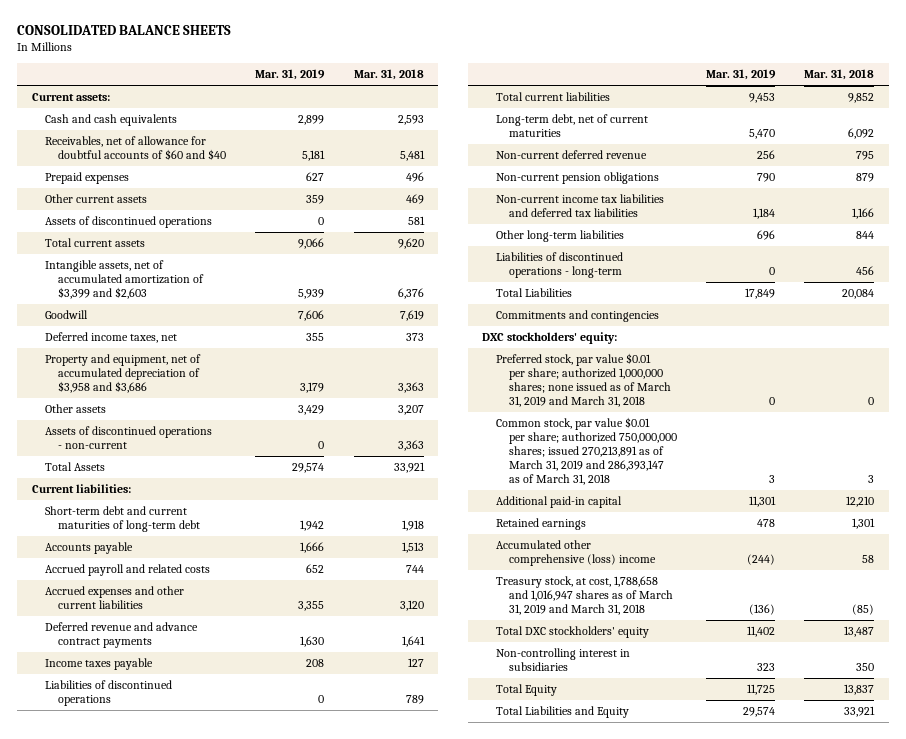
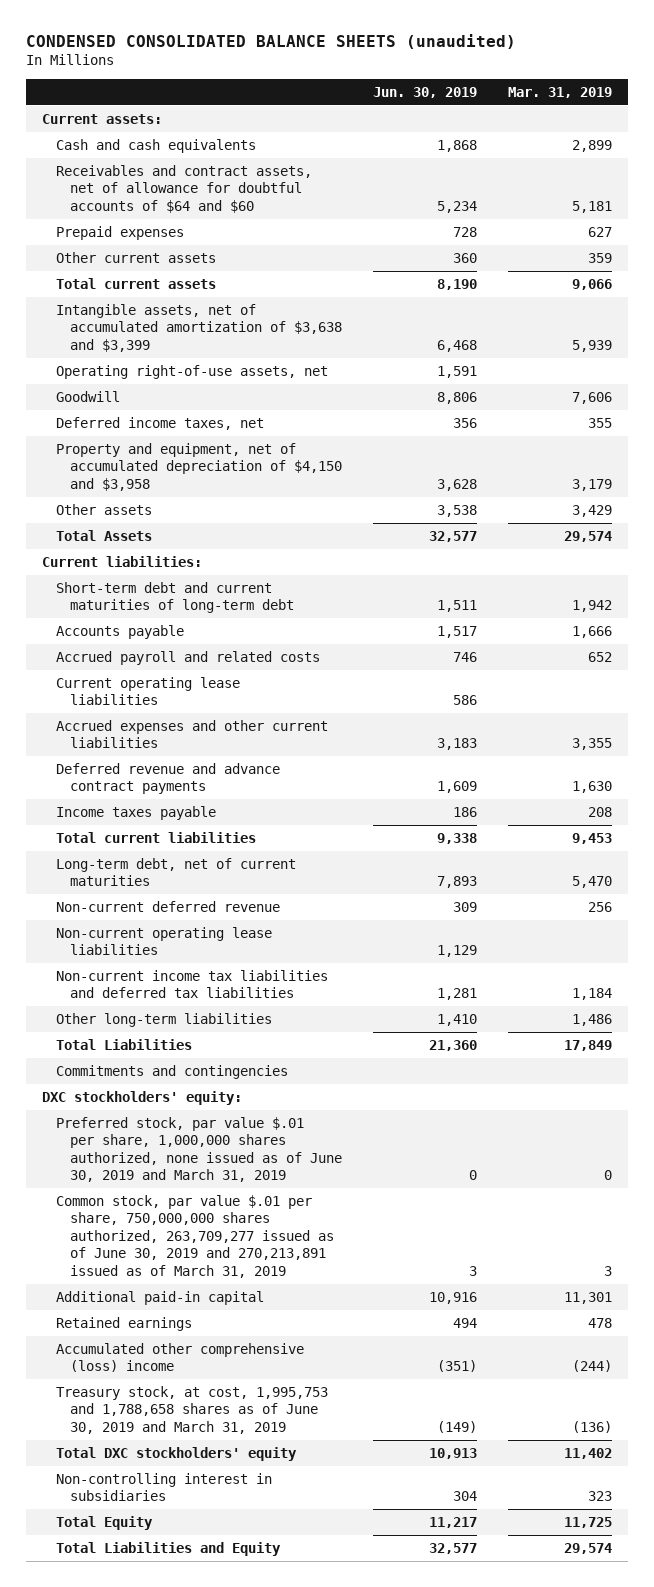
- CONSOLIDATED BALANCE SHEETS
+ CONDENSED CONSOLIDATED BALANCE SHEETS (unaudited)
- | Mar. 31, 2019 | Mar. 31, 2018
+ | Jun. 30, 2019 | Mar. 31, 2019
- Receivables, net of allowance for doubtful accounts of $60 and $40 | 5,181 | 5,481
+ Receivables and contract assets, net of allowance for doubtful accounts of $64 and $60 | 5,234 | 5,181
- Assets of discontinued operations | 0 | 581
- Intangible assets, net of accumulated amortization of $3,399 and $2,603 | 5,939 | 6,376
+ Intangible assets, net of accumulated amortization of $3,638 and $3,399 | 6,468 | 5,939
+ Operating right-of-use assets, net | 1,591 |
- Property and equipment, net of accumulated depreciation of $3,958 and $3,686 | 3,179 | 3,363
+ Property and equipment, net of accumulated depreciation of $4,150 and $3,958 | 3,628 | 3,179
- Assets of discontinued operations - non-current | 0 | 3,363
+ Current operating lease liabilities | 586 |
- Liabilities of discontinued operations | 0 | 789
- Non-current pension obligations | 790 | 879
+ Non-current operating lease liabilities | 1,129 |
- Other long-term liabilities | 696 | 844
- Liabilities of discontinued operations - long-term | 0 | 456
+ Other long-term liabilities | 1,410 | 1,486
- Preferred stock, par value $0.01 per share; authorized 1,000,000 shares; none issued as of March 31, 2019 and March 31, 2018 | 0 | 0
- Common stock, par value $0.01 per share; authorized 750,000,000 shares; issued 270,213,891 as of March 31, 2019 and 286,393,147 as of March 31, 2018 | 3 | 3
+ Preferred stock, par value $.01 per share, 1,000,000 shares authorized, none issued as of June 30, 2019 and March 31, 2019 | 0 | 0
+ Common stock, par value $.01 per share, 750,000,000 shares authorized, 263,709,277 issued as of June 30, 2019 and 270,213,891 issued as of March 31, 2019 | 3 | 3
- Treasury stock, at cost, 1,788,658 and 1,016,947 shares as of March 31, 2019 and March 31, 2018 | (136) | (85)
+ Treasury stock, at cost, 1,995,753 and 1,788,658 shares as of June 30, 2019 and March 31, 2019 | (149) | (136)

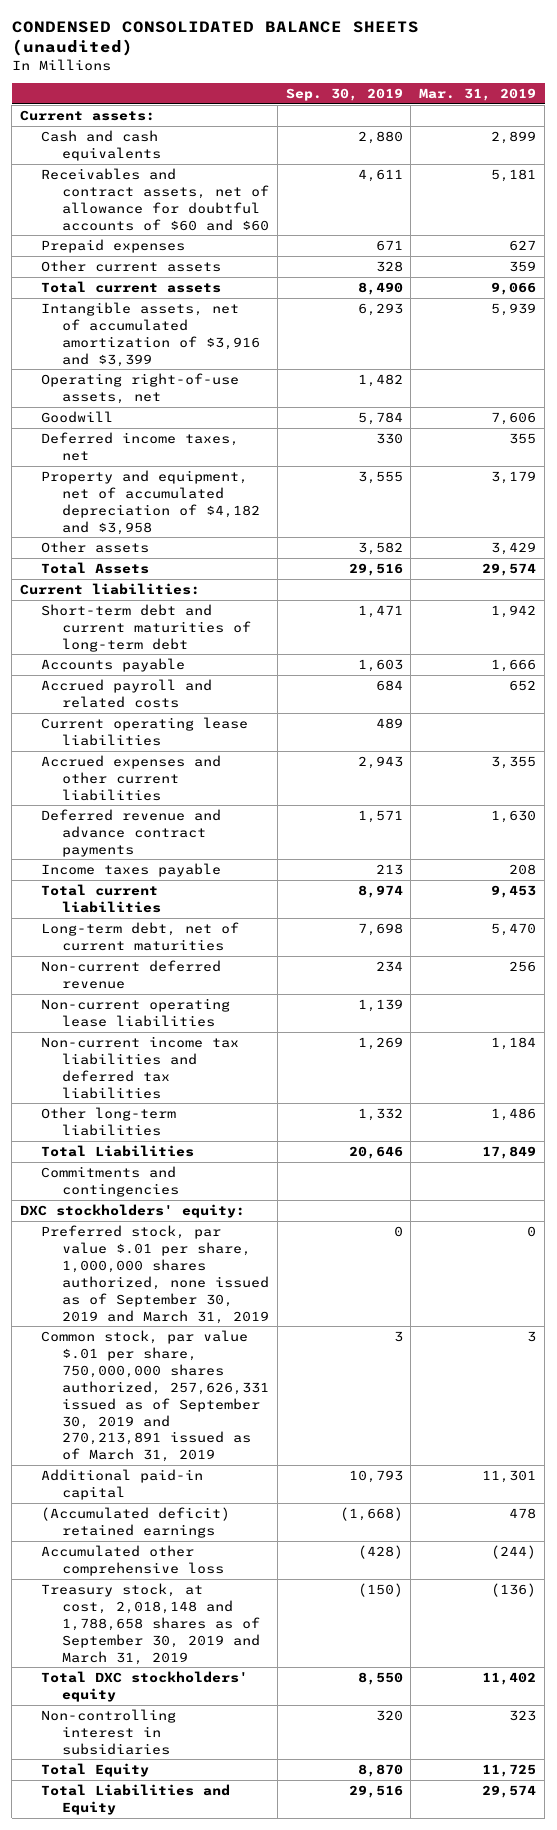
- | Jun. 30, 2019 | Mar. 31, 2019
+ | Sep. 30, 2019 | Mar. 31, 2019
- Receivables and contract assets, net of allowance for doubtful accounts of $64 and $60 | 5,234 | 5,181
+ Receivables and contract assets, net of allowance for doubtful accounts of $60 and $60 | 4,611 | 5,181
- Intangible assets, net of accumulated amortization of $3,638 and $3,399 | 6,468 | 5,939
+ Intangible assets, net of accumulated amortization of $3,916 and $3,399 | 6,293 | 5,939
- Property and equipment, net of accumulated depreciation of $4,150 and $3,958 | 3,628 | 3,179
+ Property and equipment, net of accumulated depreciation of $4,182 and $3,958 | 3,555 | 3,179
- Preferred stock, par value $.01 per share, 1,000,000 shares authorized, none issued as of June 30, 2019 and March 31, 2019 | 0 | 0
- Common stock, par value $.01 per share, 750,000,000 shares authorized, 263,709,277 issued as of June 30, 2019 and 270,213,891 issued as of March 31, 2019 | 3 | 3
+ Preferred stock, par value $.01 per share, 1,000,000 shares authorized, none issued as of September 30, 2019 and March 31, 2019 | 0 | 0
+ Common stock, par value $.01 per share, 750,000,000 shares authorized, 257,626,331 issued as of September 30, 2019 and 270,213,891 issued as of March 31, 2019 | 3 | 3
- Retained earnings | 494 | 478
- Accumulated other comprehensive (loss) income | (351) | (244)
- Treasury stock, at cost, 1,995,753 and 1,788,658 shares as of June 30, 2019 and March 31, 2019 | (149) | (136)
+ (Accumulated deficit) retained earnings | (1,668) | 478
+ Accumulated other comprehensive loss | (428) | (244)
+ Treasury stock, at cost, 2,018,148 and 1,788,658 shares as of September 30, 2019 and March 31, 2019 | (150) | (136)

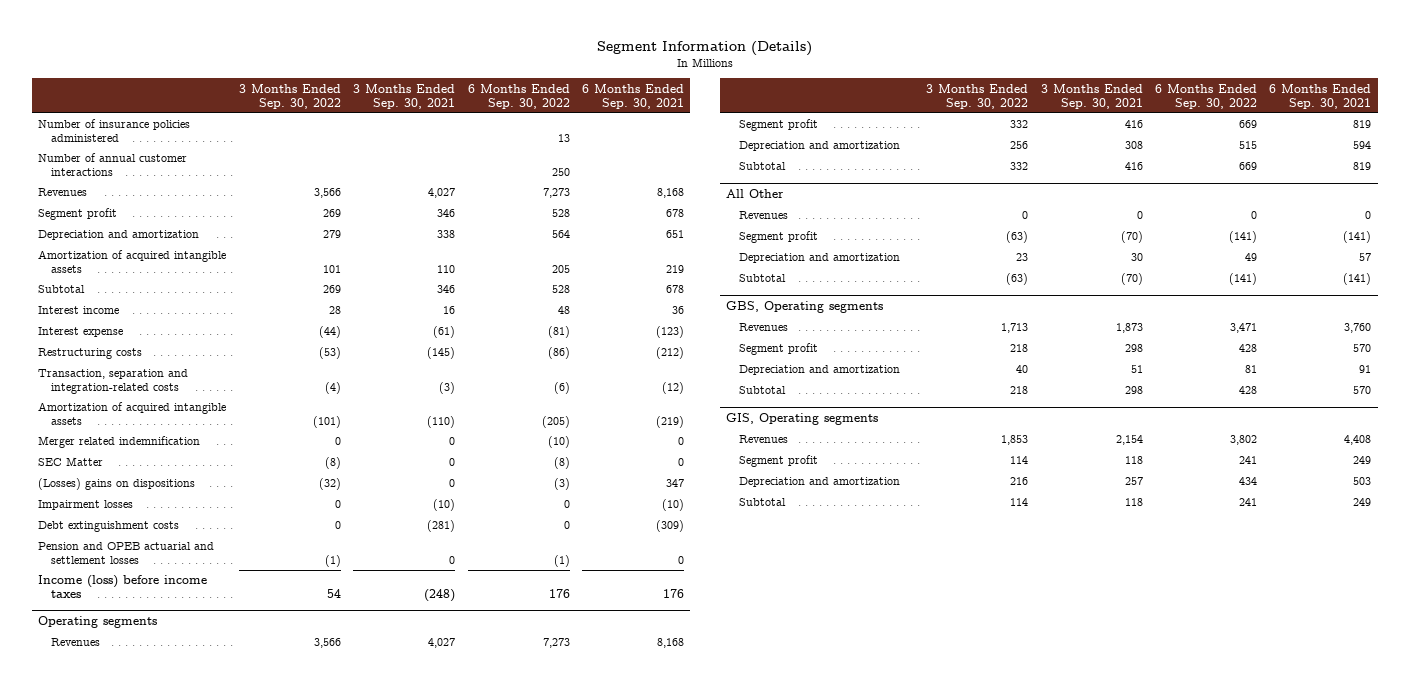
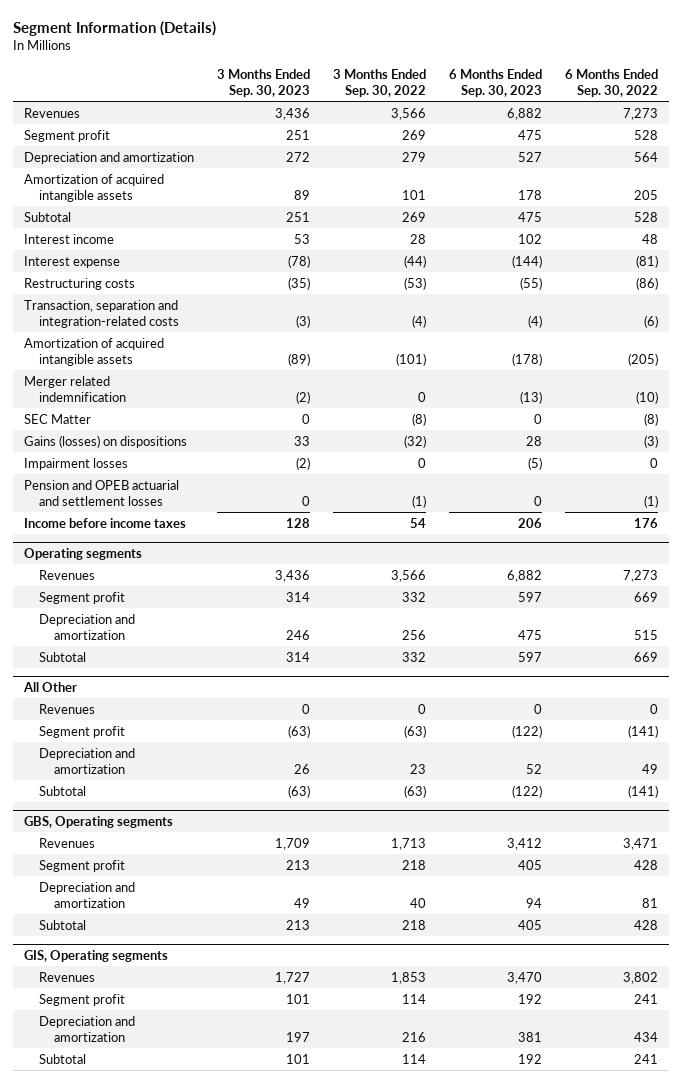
- | 3 Months Ended Sep. 30, 2022 | 3 Months Ended Sep. 30, 2021 | 6 Months Ended Sep. 30, 2022 | 6 Months Ended Sep. 30, 2021
+ | 3 Months Ended Sep. 30, 2023 | 3 Months Ended Sep. 30, 2022 | 6 Months Ended Sep. 30, 2023 | 6 Months Ended Sep. 30, 2022
- Number of insurance policies administered | | | 13 |
- Number of annual customer interactions | | | 250 |
- (Losses) gains on dispositions | (32) | 0 | (3) | 347
+ Gains (losses) on dispositions | 33 | (32) | 28 | (3)
- Debt extinguishment costs | 0 | (281) | 0 | (309)
- Income (loss) before income taxes | 54 | (248) | 176 | 176
+ Income before income taxes | 128 | 54 | 206 | 176

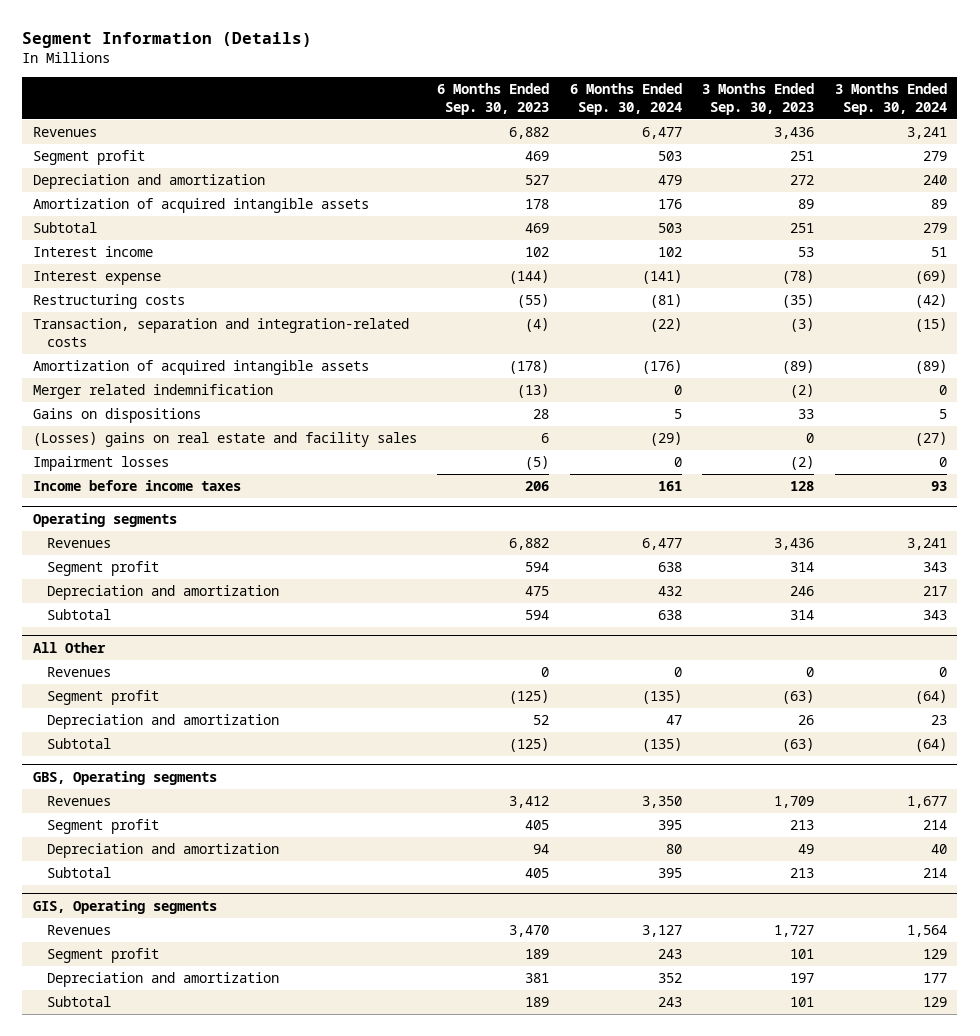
- | 3 Months Ended Sep. 30, 2023 | 3 Months Ended Sep. 30, 2022 | 6 Months Ended Sep. 30, 2023 | 6 Months Ended Sep. 30, 2022
+ | 6 Months Ended Sep. 30, 2023 | 6 Months Ended Sep. 30, 2024 | 3 Months Ended Sep. 30, 2023 | 3 Months Ended Sep. 30, 2024
- Segment profit | 251 | 269 | 475 | 528
+ Segment profit | 469 | 503 | 251 | 279
- Subtotal | 251 | 269 | 475 | 528
+ Subtotal | 469 | 503 | 251 | 279
- SEC Matter | 0 | (8) | 0 | (8)
- Gains (losses) on dispositions | 33 | (32) | 28 | (3)
+ Gains on dispositions | 28 | 5 | 33 | 5
+ (Losses) gains on real estate and facility sales | 6 | (29) | 0 | (27)
- Pension and OPEB actuarial and settlement losses | 0 | (1) | 0 | (1)
@ Operating segments
- Segment profit | 314 | 332 | 597 | 669
+ Segment profit | 594 | 638 | 314 | 343
- Subtotal | 314 | 332 | 597 | 669
+ Subtotal | 594 | 638 | 314 | 343
@ All Other
- Segment profit | (63) | (63) | (122) | (141)
+ Segment profit | (125) | (135) | (63) | (64)
- Subtotal | (63) | (63) | (122) | (141)
+ Subtotal | (125) | (135) | (63) | (64)
@ GIS, Operating segments
- Segment profit | 101 | 114 | 192 | 241
+ Segment profit | 189 | 243 | 101 | 129
- Subtotal | 101 | 114 | 192 | 241
+ Subtotal | 189 | 243 | 101 | 129

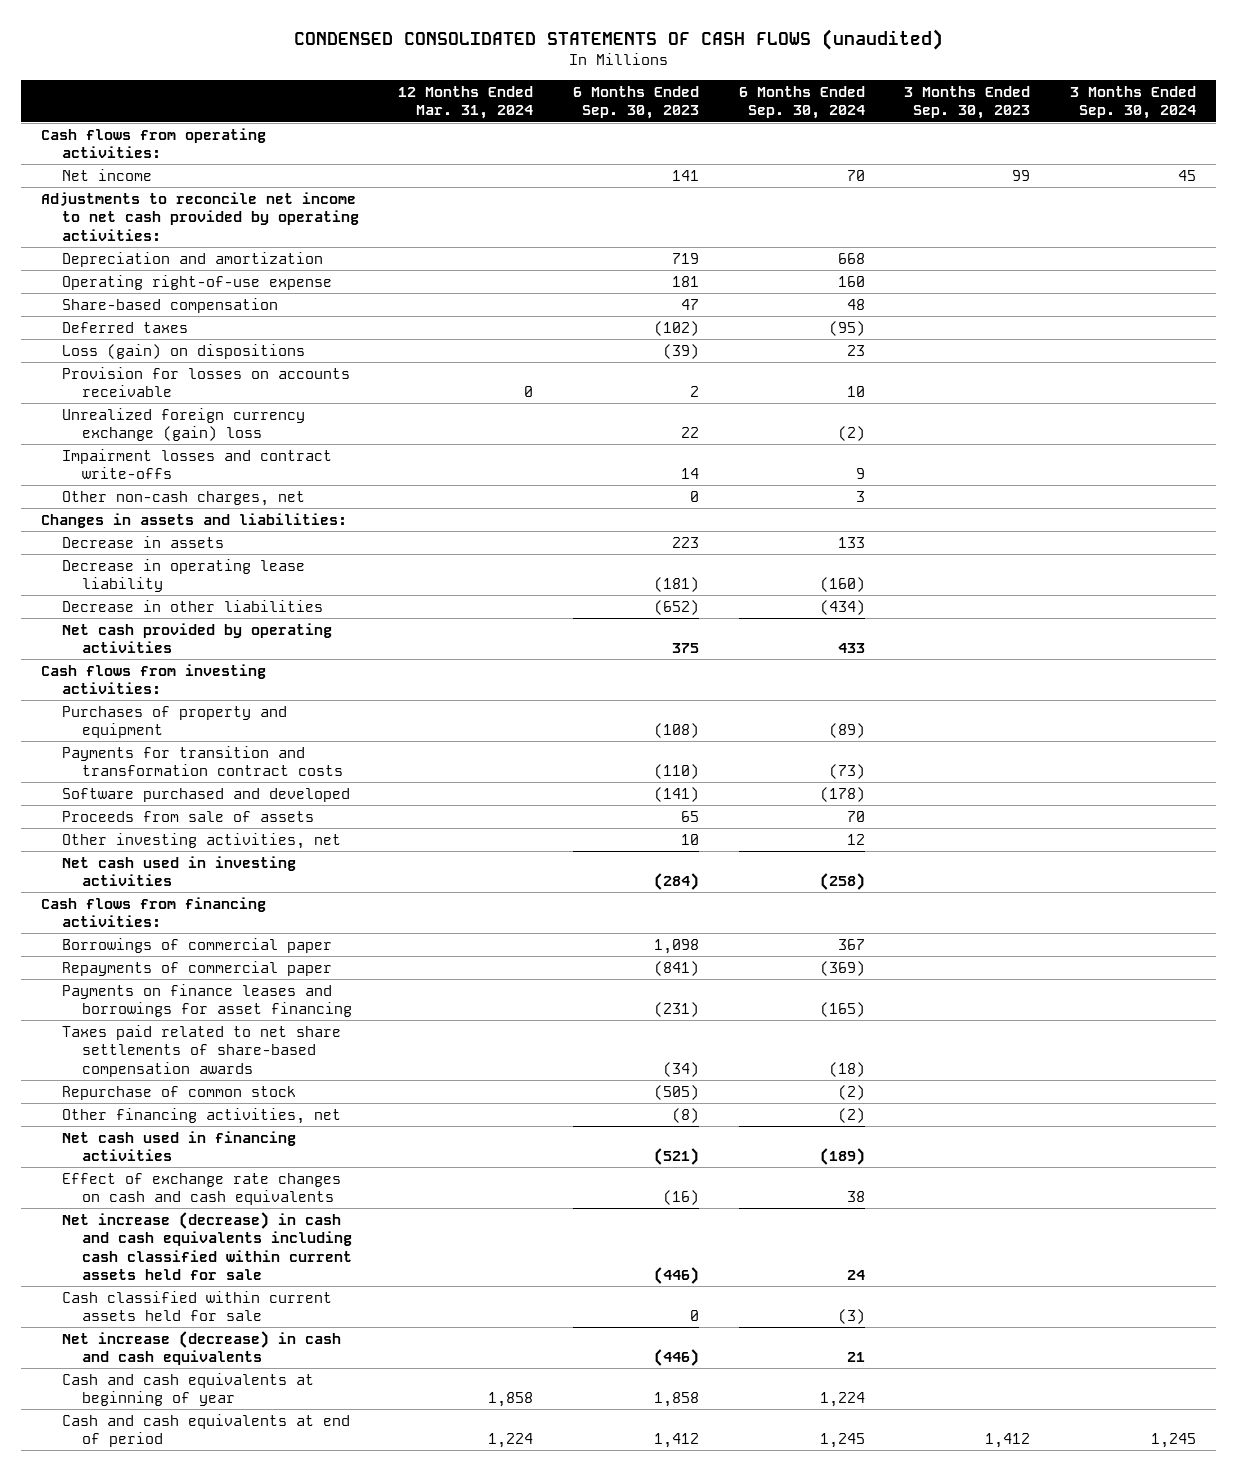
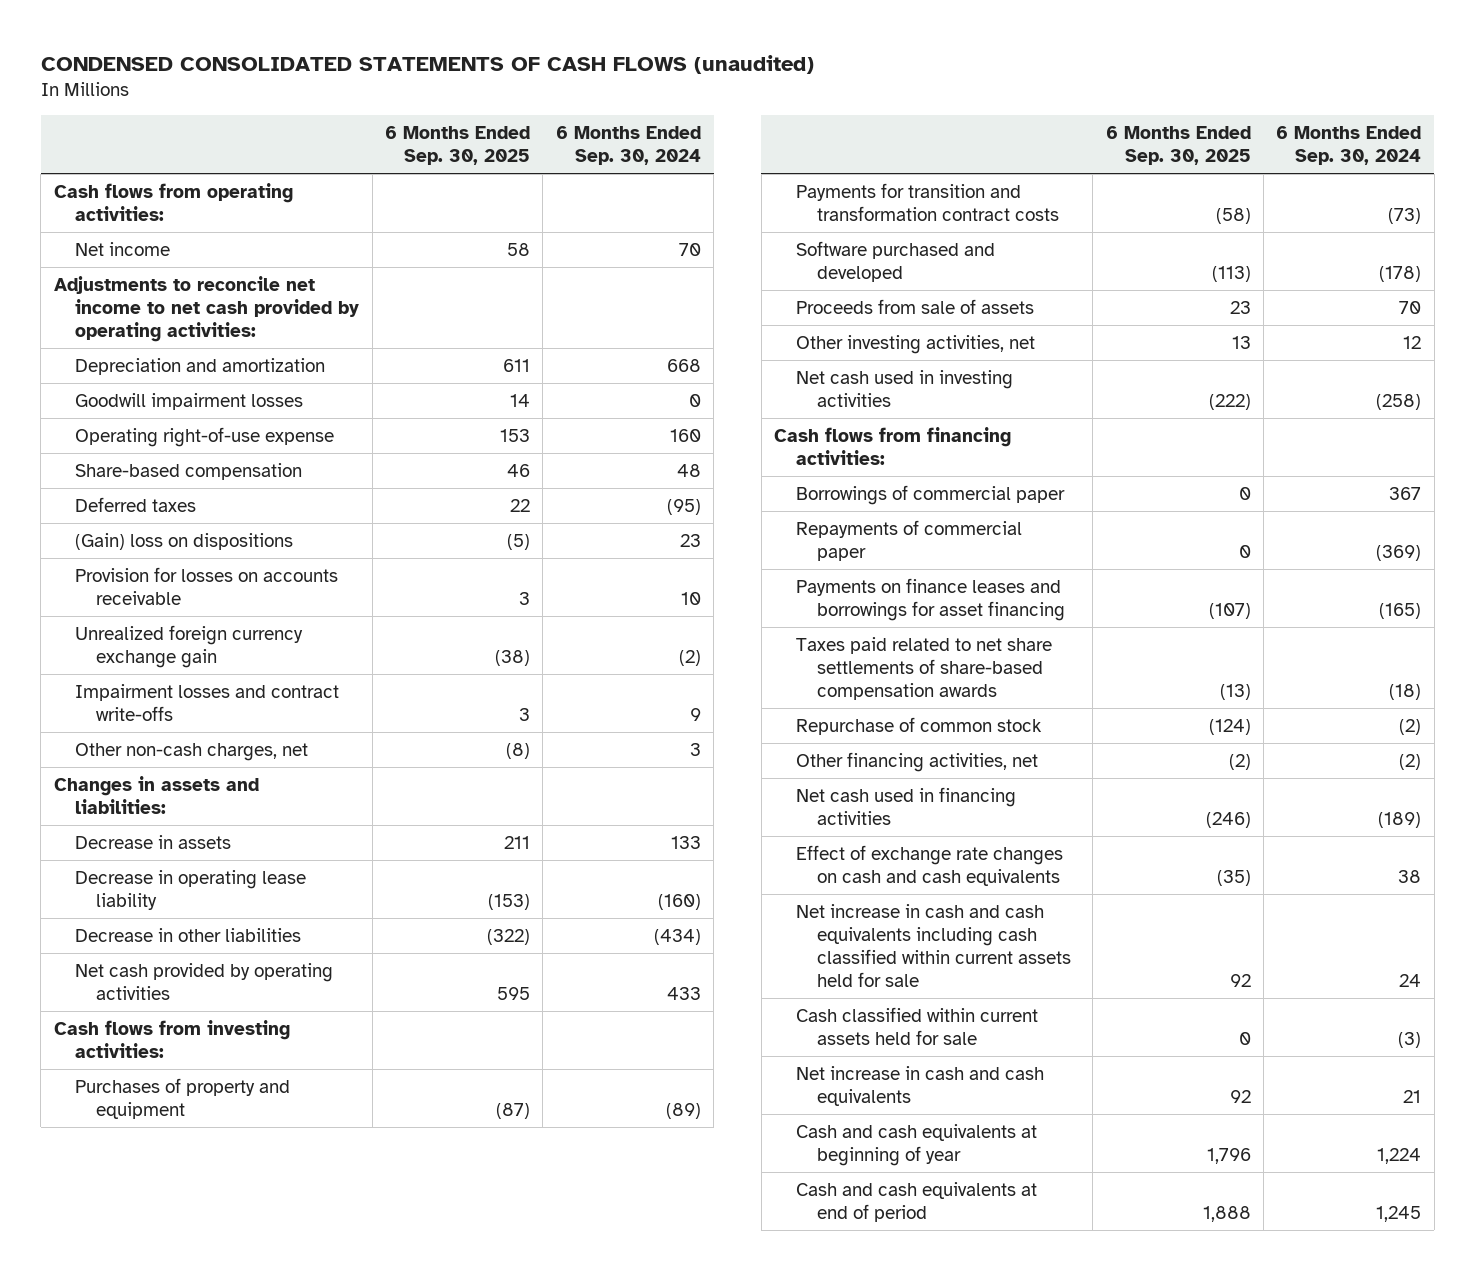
- | 12 Months Ended Mar. 31, 2024 | 6 Months Ended Sep. 30, 2023 | 6 Months Ended Sep. 30, 2024 | 3 Months Ended Sep. 30, 2023 | 3 Months Ended Sep. 30, 2024
+ | 6 Months Ended Sep. 30, 2025 | 6 Months Ended Sep. 30, 2024
+ Goodwill impairment losses | 14 | 0
- Loss (gain) on dispositions | | (39) | 23 | |
+ (Gain) loss on dispositions | (5) | 23
- Unrealized foreign currency exchange (gain) loss | | 22 | (2) | |
+ Unrealized foreign currency exchange gain | (38) | (2)
- Net increase (decrease) in cash and cash equivalents including cash classified within current assets held for sale | | (446) | 24 | |
+ Net increase in cash and cash equivalents including cash classified within current assets held for sale | 92 | 24
- Net increase (decrease) in cash and cash equivalents | | (446) | 21 | |
+ Net increase in cash and cash equivalents | 92 | 21

